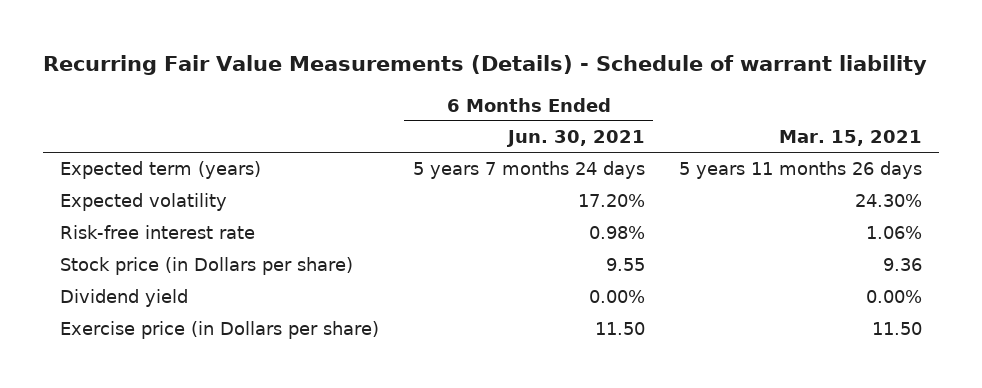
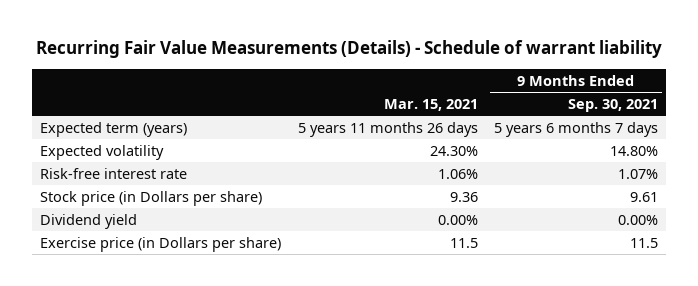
- | 6 Months Ended Jun. 30, 2021 | Mar. 15, 2021
+ | Mar. 15, 2021 | 9 Months Ended Sep. 30, 2021
- Exercise price (in Dollars per share) | 11.50 | 11.50
+ Exercise price (in Dollars per share) | 11.5 | 11.5

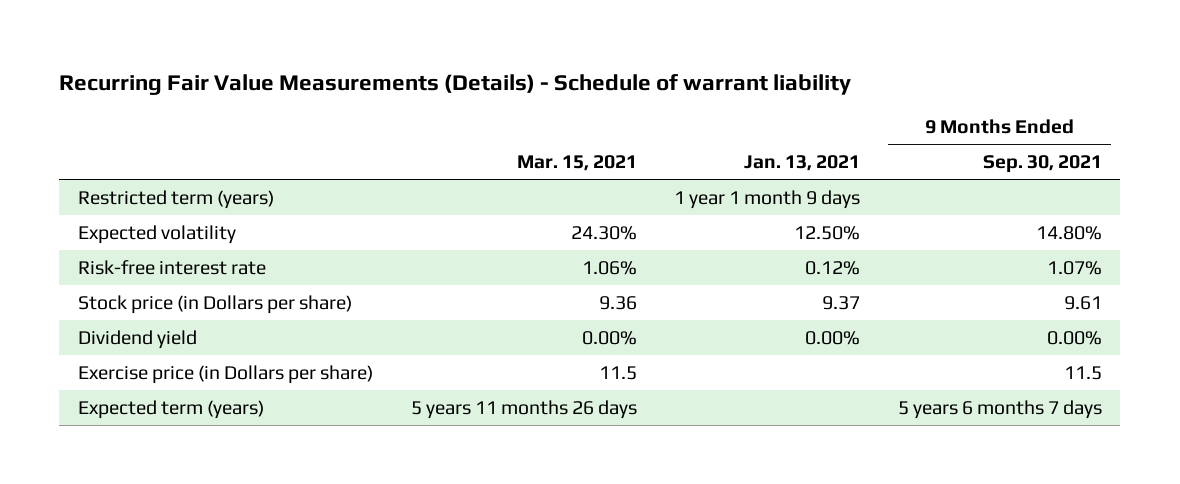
- | Mar. 15, 2021 | 9 Months Ended Sep. 30, 2021
+ | Mar. 15, 2021 | Jan. 13, 2021 | 9 Months Ended Sep. 30, 2021
+ Restricted term (years) | | 1 year 1 month 9 days |
moved down: Expected term (years) | 5 years 11 months 26 days | | 5 years 6 months 7 days

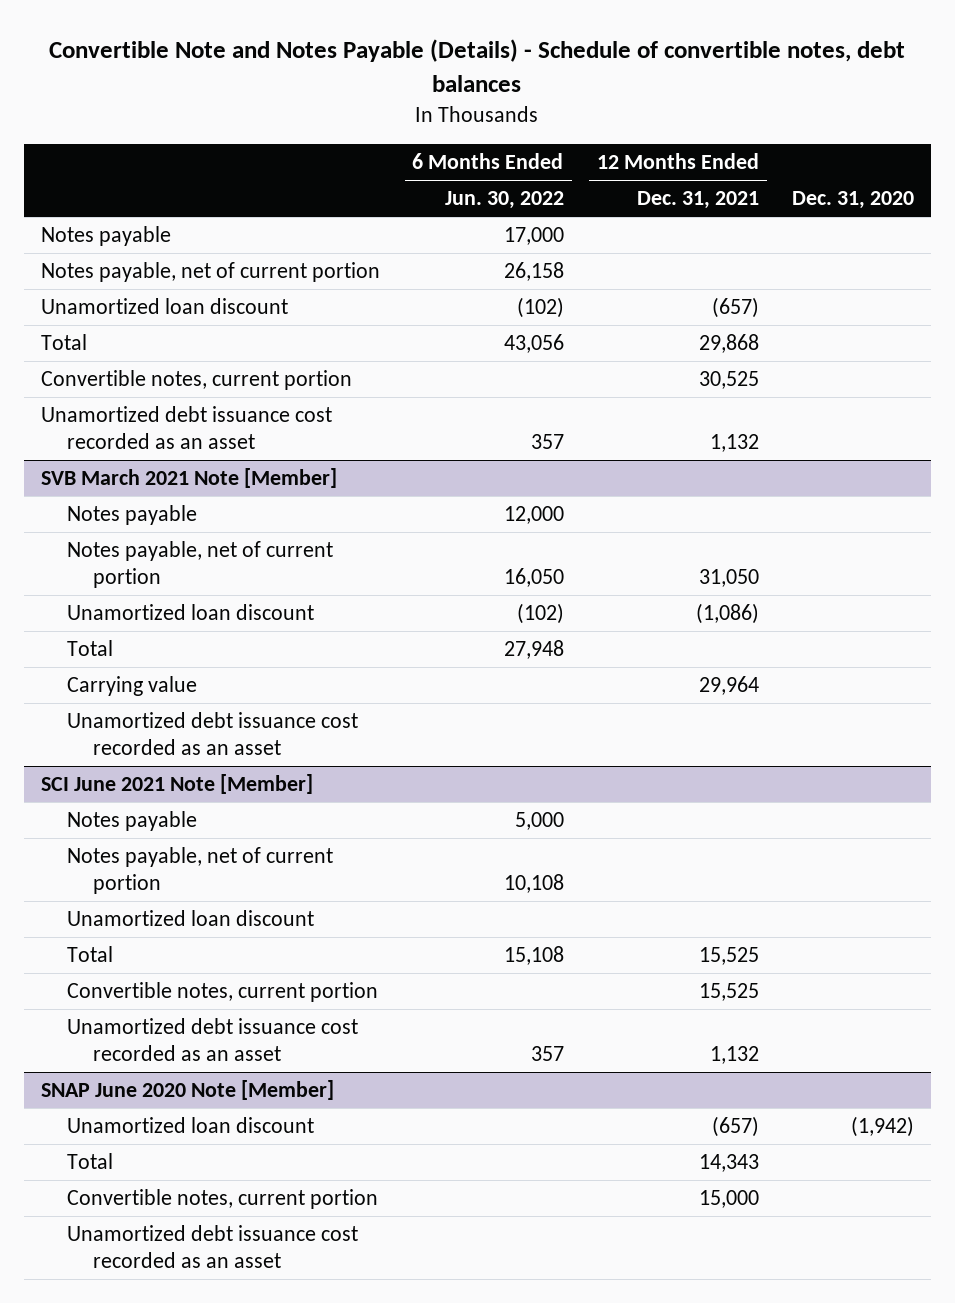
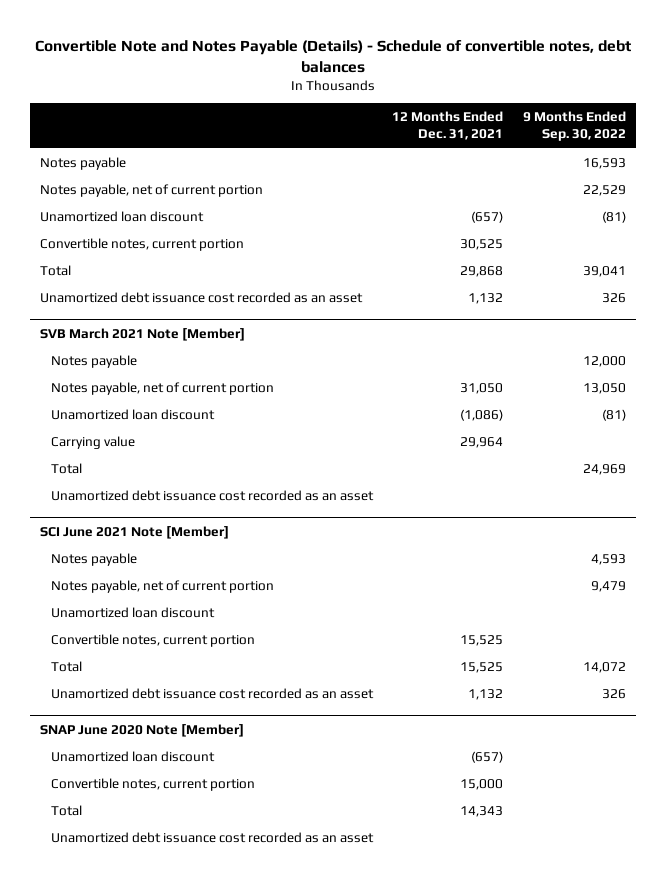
- | 6 Months Ended Jun. 30, 2022 | 12 Months Ended Dec. 31, 2021 | Dec. 31, 2020
+ | 12 Months Ended Dec. 31, 2021 | 9 Months Ended Sep. 30, 2022
moved down: Total | 29,868 | 39,041
@ SVB March 2021 Note [Member]
moved down: Total | | 24,969
@ SCI June 2021 Note [Member]
moved down: Total | 15,525 | 14,072
@ SNAP June 2020 Note [Member]
moved down: Total | 14,343 |

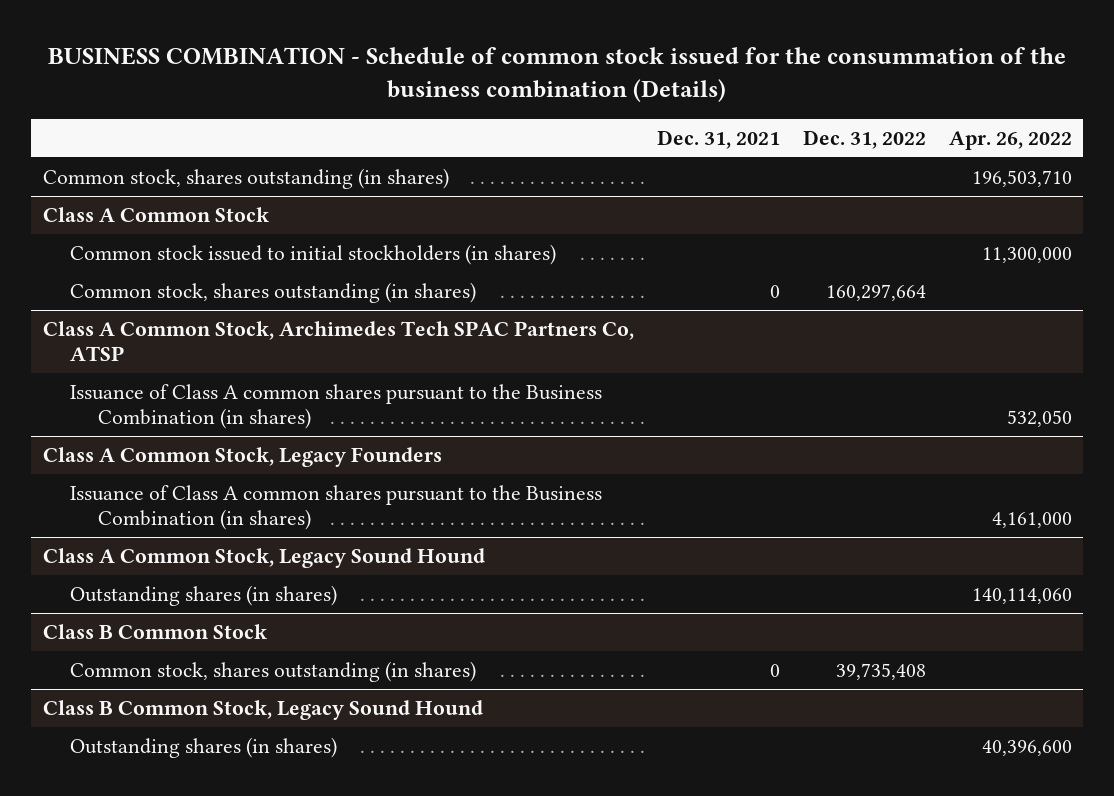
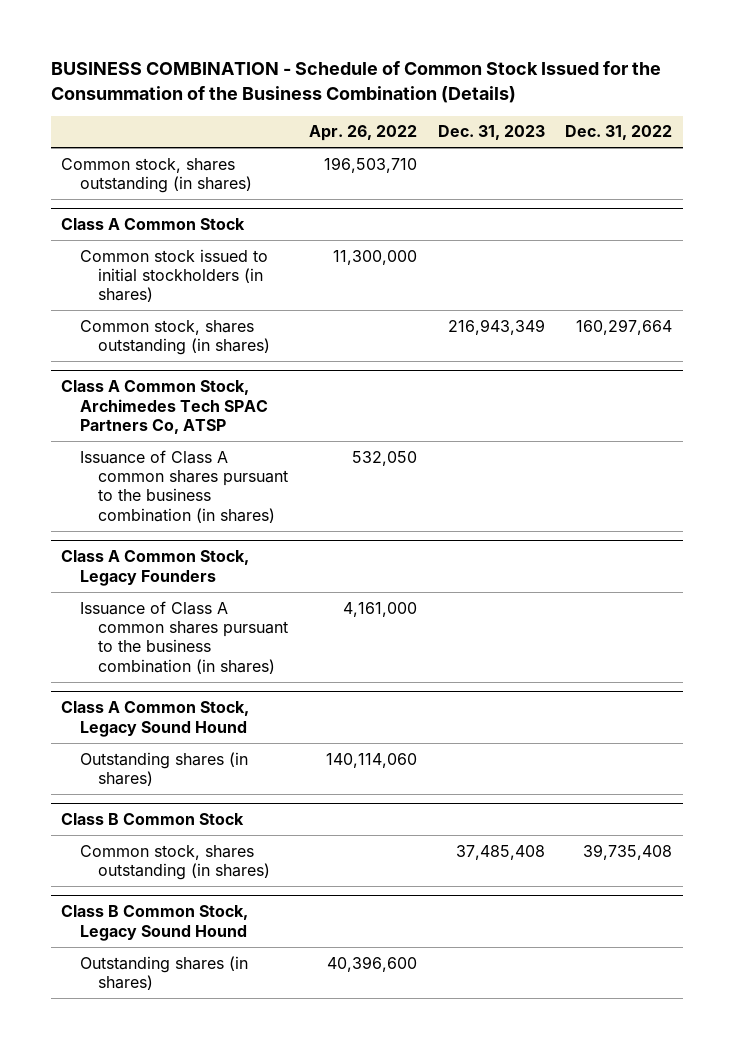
- BUSINESS COMBINATION - Schedule of common stock issued for the consummation of the business combination (Details)
+ BUSINESS COMBINATION - Schedule of Common Stock Issued for the Consummation of the Business Combination (Details)
- | Dec. 31, 2021 | Dec. 31, 2022 | Apr. 26, 2022
+ | Apr. 26, 2022 | Dec. 31, 2023 | Dec. 31, 2022
@ Class A Common Stock, Archimedes Tech SPAC Partners Co, ATSP
- Issuance of Class A common shares pursuant to the Business Combination (in shares) | | | 532,050
+ Issuance of Class A common shares pursuant to the business combination (in shares) | 532,050 | |
@ Class A Common Stock, Legacy Founders
- Issuance of Class A common shares pursuant to the Business Combination (in shares) | | | 4,161,000
+ Issuance of Class A common shares pursuant to the business combination (in shares) | 4,161,000 | |

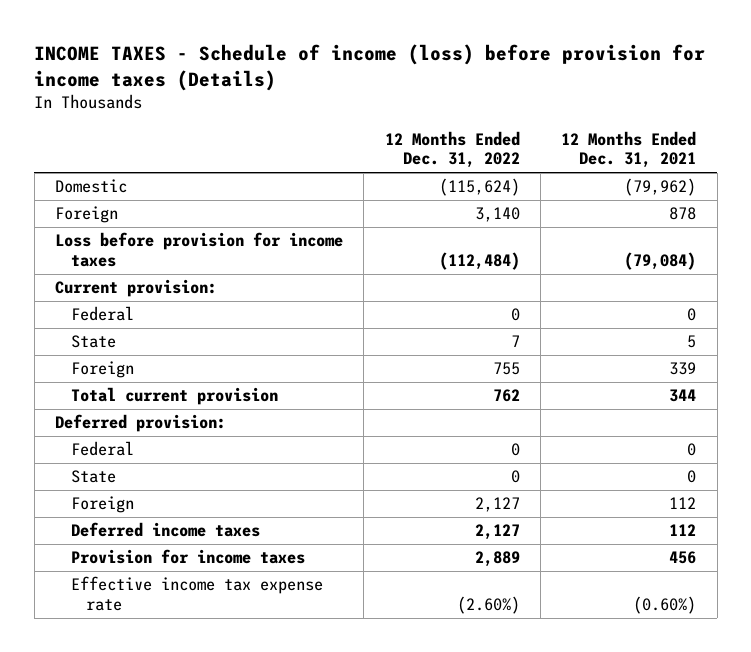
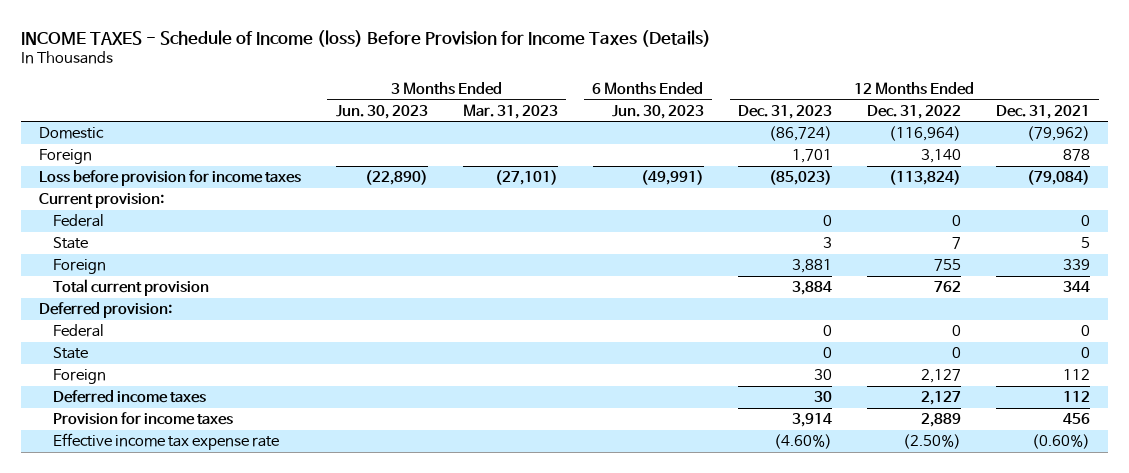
- INCOME TAXES - Schedule of income (loss) before provision for income taxes (Details)
+ INCOME TAXES - Schedule of Income (loss) Before Provision for Income Taxes (Details)
- | 12 Months Ended Dec. 31, 2022 | 12 Months Ended Dec. 31, 2021
+ | 3 Months Ended Jun. 30, 2023 | 3 Months Ended Mar. 31, 2023 | 6 Months Ended Jun. 30, 2023 | 12 Months Ended Dec. 31, 2023 | 12 Months Ended Dec. 31, 2022 | 12 Months Ended Dec. 31, 2021
- Domestic | (115,624) | (79,962)
+ Domestic | | | | (86,724) | (116,964) | (79,962)
- Loss before provision for income taxes | (112,484) | (79,084)
+ Loss before provision for income taxes | (22,890) | (27,101) | (49,991) | (85,023) | (113,824) | (79,084)
- Effective income tax expense rate | (2.60%) | (0.60%)
+ Effective income tax expense rate | | | | (4.60%) | (2.50%) | (0.60%)

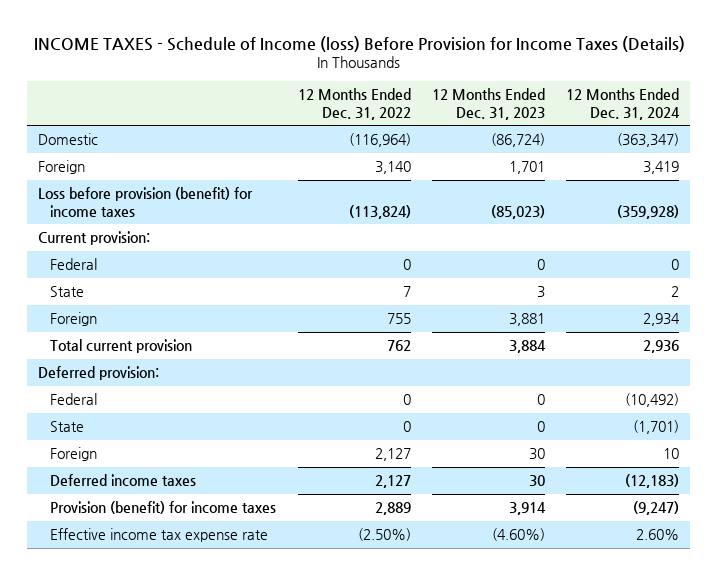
- | 3 Months Ended Jun. 30, 2023 | 3 Months Ended Mar. 31, 2023 | 6 Months Ended Jun. 30, 2023 | 12 Months Ended Dec. 31, 2023 | 12 Months Ended Dec. 31, 2022 | 12 Months Ended Dec. 31, 2021
+ | 12 Months Ended Dec. 31, 2022 | 12 Months Ended Dec. 31, 2023 | 12 Months Ended Dec. 31, 2024
- Loss before provision for income taxes | (22,890) | (27,101) | (49,991) | (85,023) | (113,824) | (79,084)
+ Loss before provision (benefit) for income taxes | (113,824) | (85,023) | (359,928)
- Provision for income taxes | | | | 3,914 | 2,889 | 456
+ Provision (benefit) for income taxes | 2,889 | 3,914 | (9,247)

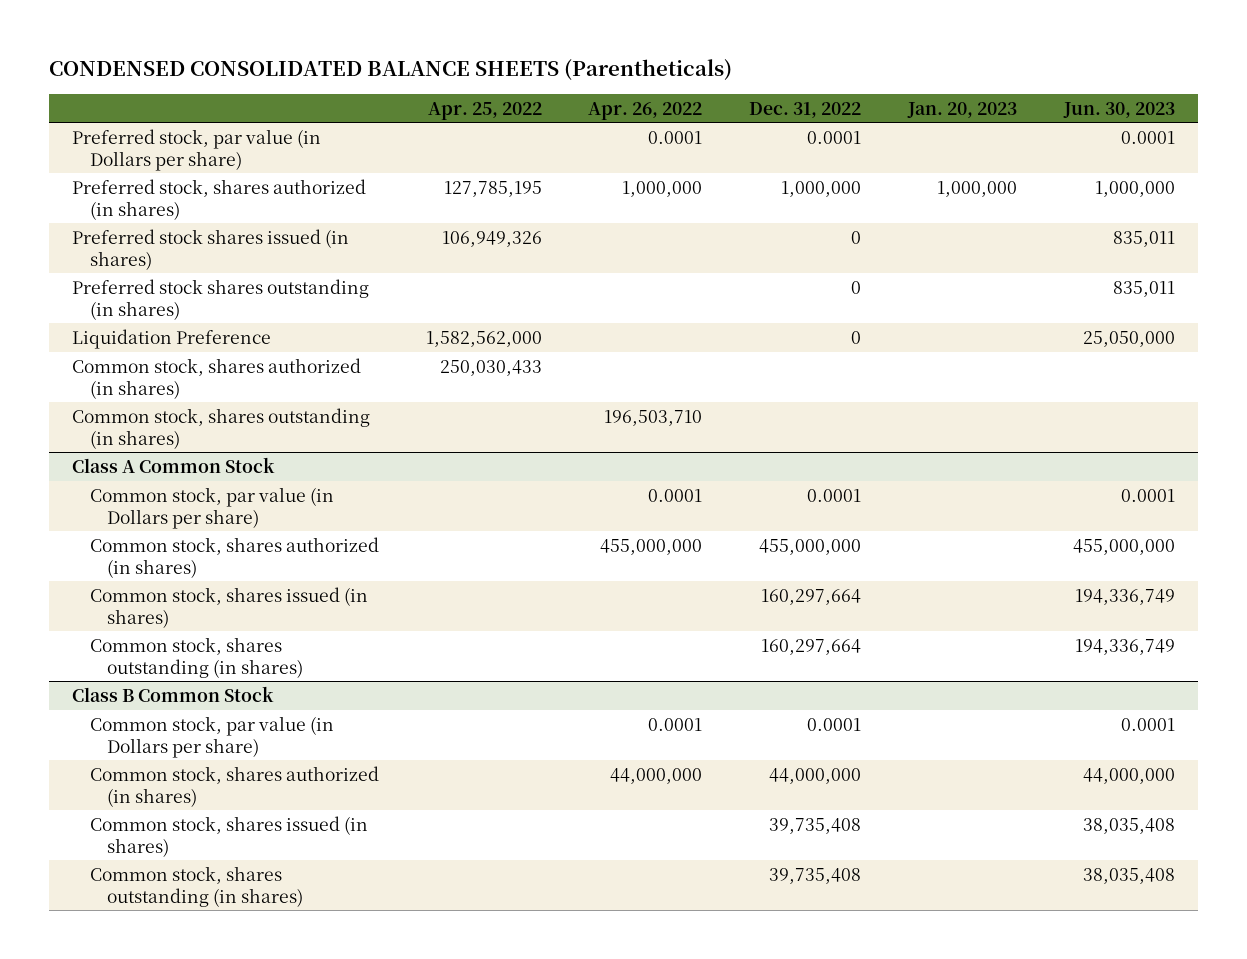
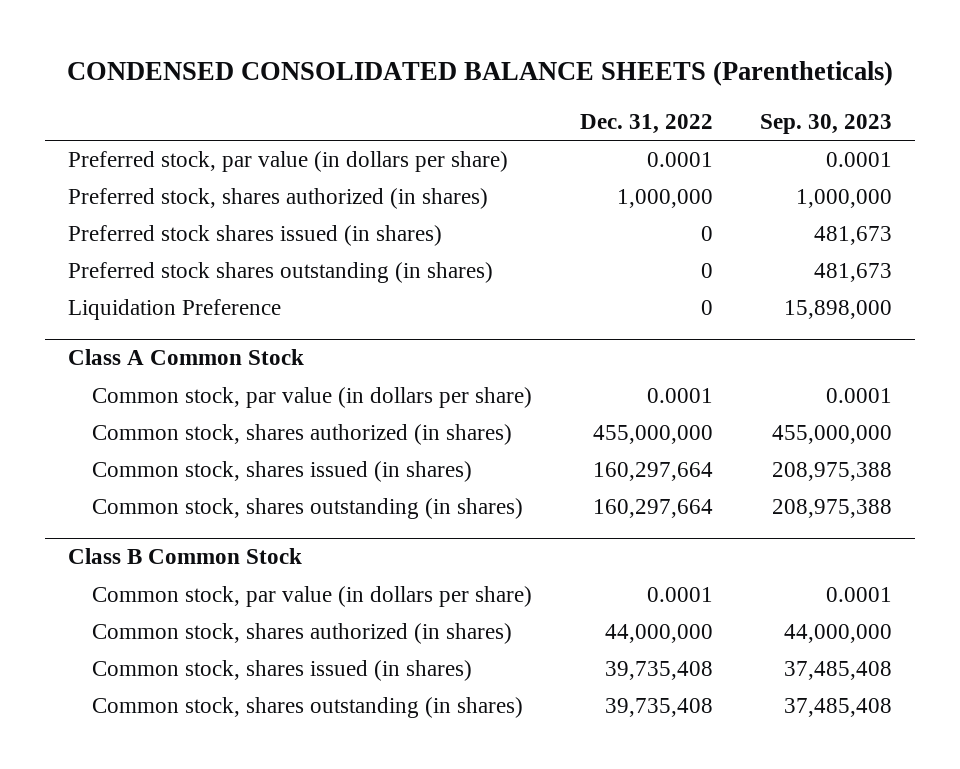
- | Apr. 25, 2022 | Apr. 26, 2022 | Dec. 31, 2022 | Jan. 20, 2023 | Jun. 30, 2023
+ | Dec. 31, 2022 | Sep. 30, 2023
- Preferred stock, par value (in Dollars per share) | | 0.0001 | 0.0001 | | 0.0001
+ Preferred stock, par value (in dollars per share) | 0.0001 | 0.0001
- Common stock, shares authorized (in shares) | 250,030,433 | | | |
- Common stock, shares outstanding (in shares) | | 196,503,710 | | |
@ Class A Common Stock
- Common stock, par value (in Dollars per share) | | 0.0001 | 0.0001 | | 0.0001
+ Common stock, par value (in dollars per share) | 0.0001 | 0.0001
@ Class B Common Stock
- Common stock, par value (in Dollars per share) | | 0.0001 | 0.0001 | | 0.0001
+ Common stock, par value (in dollars per share) | 0.0001 | 0.0001

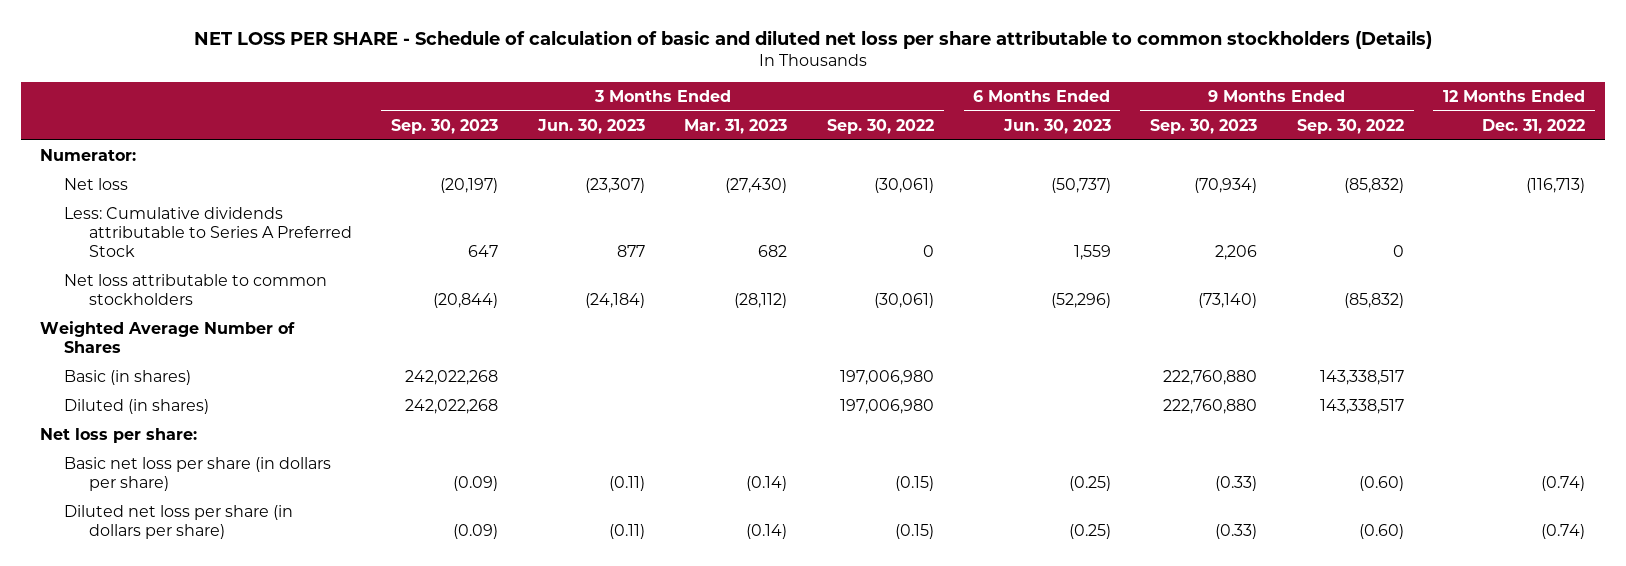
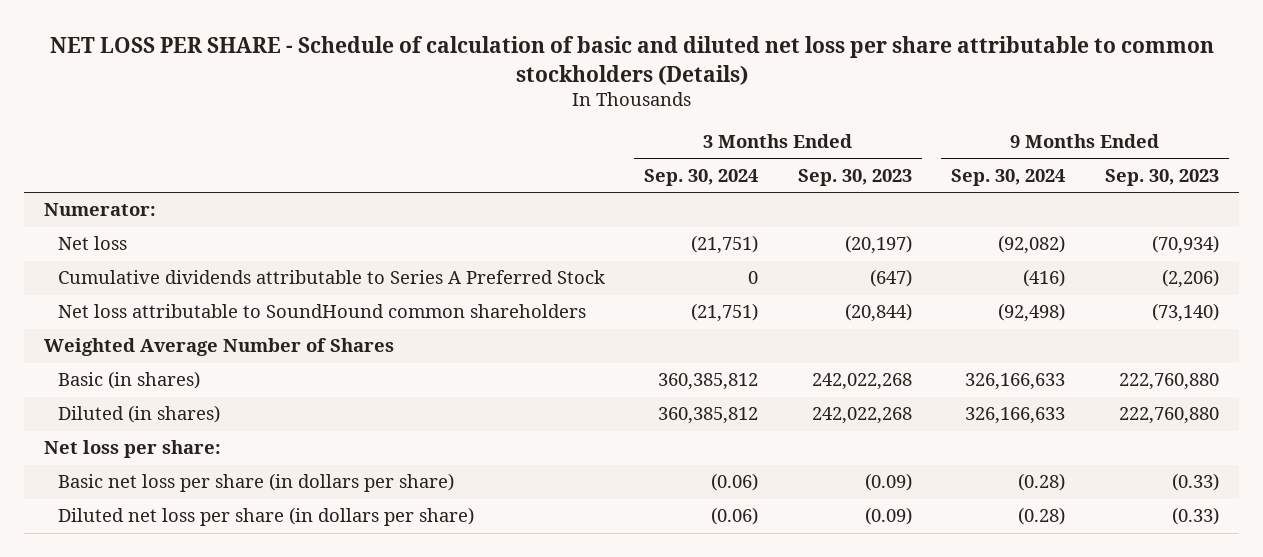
- | 3 Months Ended Sep. 30, 2023 | 3 Months Ended Jun. 30, 2023 | 3 Months Ended Mar. 31, 2023 | 3 Months Ended Sep. 30, 2022 | 6 Months Ended Jun. 30, 2023 | 9 Months Ended Sep. 30, 2023 | 9 Months Ended Sep. 30, 2022 | 12 Months Ended Dec. 31, 2022
+ | 3 Months Ended Sep. 30, 2024 | 3 Months Ended Sep. 30, 2023 | 9 Months Ended Sep. 30, 2024 | 9 Months Ended Sep. 30, 2023
- Less: Cumulative dividends attributable to Series A Preferred Stock | 647 | 877 | 682 | 0 | 1,559 | 2,206 | 0 |
- Net loss attributable to common stockholders | (20,844) | (24,184) | (28,112) | (30,061) | (52,296) | (73,140) | (85,832) |
+ Cumulative dividends attributable to Series A Preferred Stock | 0 | (647) | (416) | (2,206)
+ Net loss attributable to SoundHound common shareholders | (21,751) | (20,844) | (92,498) | (73,140)

